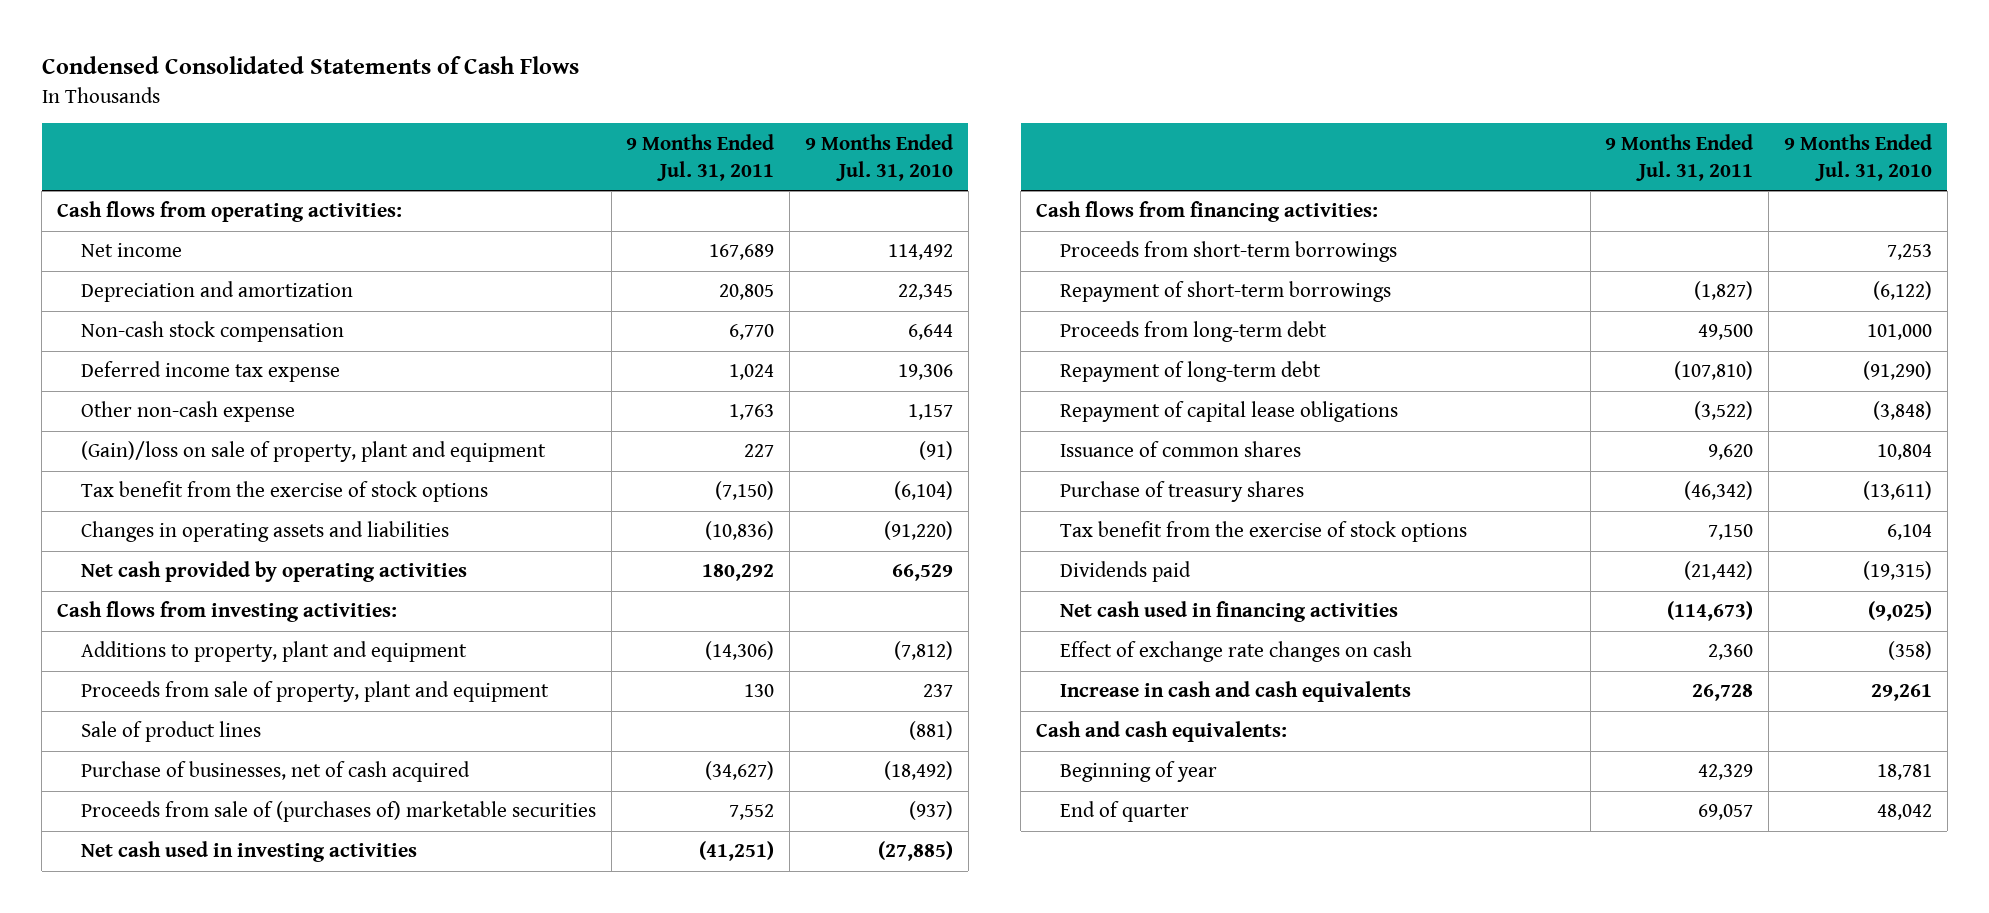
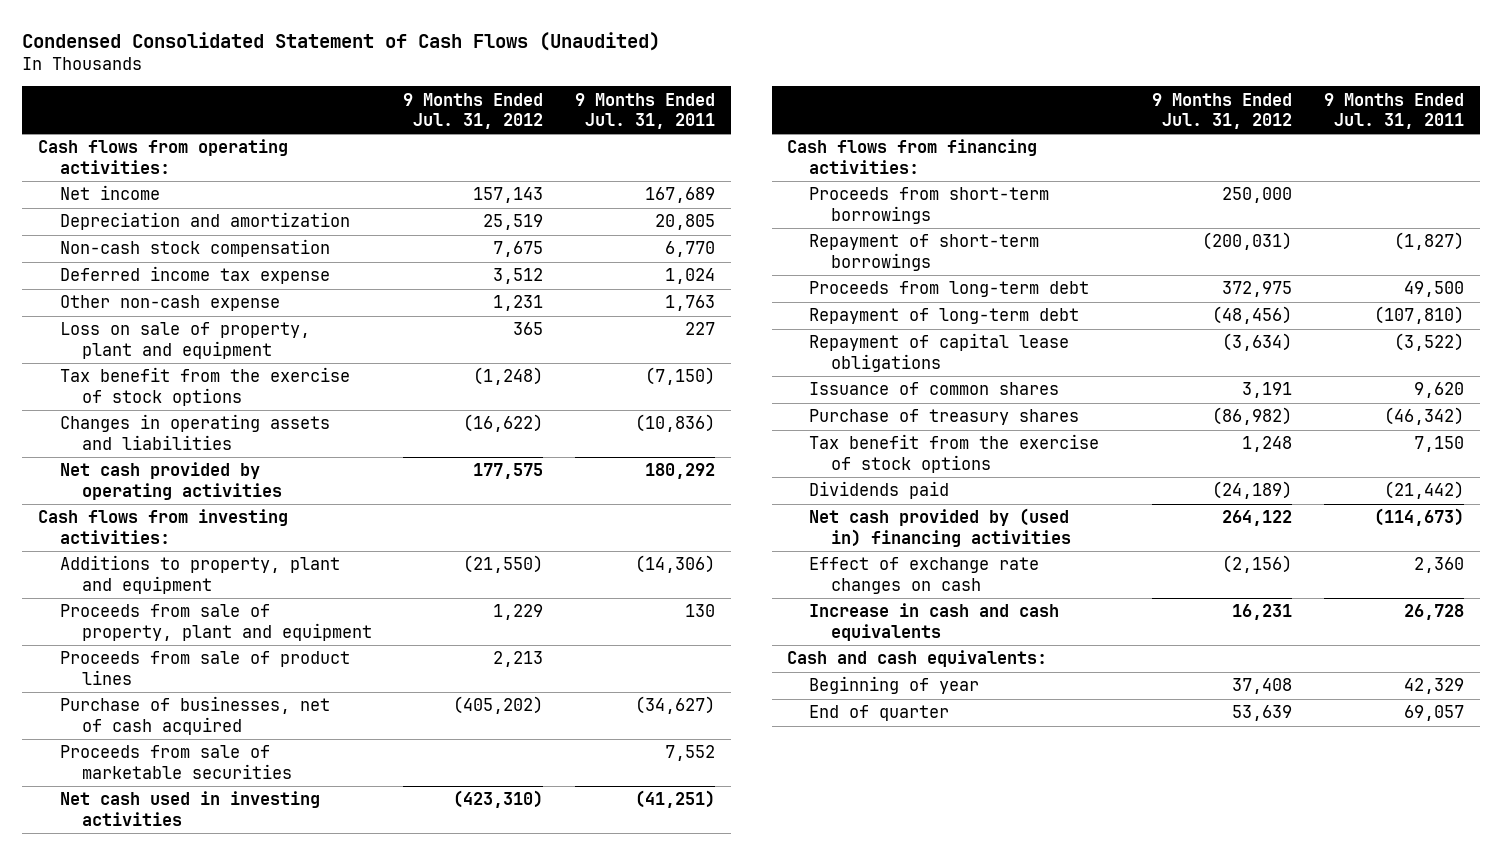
- Condensed Consolidated Statements of Cash Flows
+ Condensed Consolidated Statement of Cash Flows (Unaudited)
- | 9 Months Ended Jul. 31, 2011 | 9 Months Ended Jul. 31, 2010
+ | 9 Months Ended Jul. 31, 2012 | 9 Months Ended Jul. 31, 2011
- (Gain)/loss on sale of property, plant and equipment | 227 | (91)
+ Loss on sale of property, plant and equipment | 365 | 227
- Sale of product lines | | (881)
+ Proceeds from sale of product lines | 2,213 |
- Proceeds from sale of (purchases of) marketable securities | 7,552 | (937)
+ Proceeds from sale of marketable securities | | 7,552
- Net cash used in financing activities | (114,673) | (9,025)
+ Net cash provided by (used in) financing activities | 264,122 | (114,673)

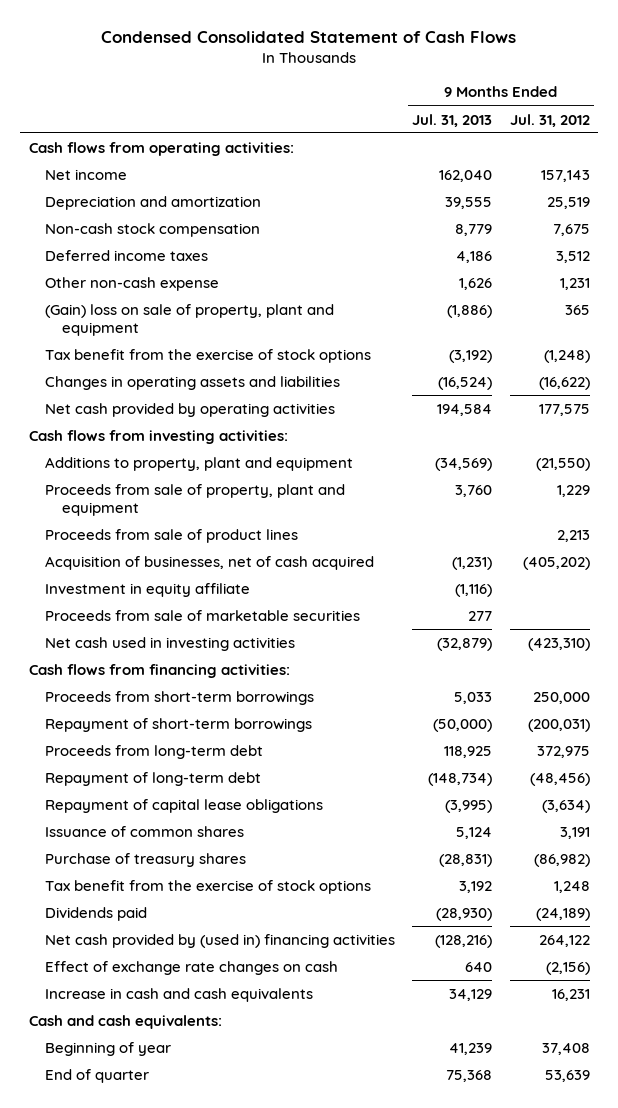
- Condensed Consolidated Statement of Cash Flows (Unaudited)
+ Condensed Consolidated Statement of Cash Flows
- | 9 Months Ended Jul. 31, 2012 | 9 Months Ended Jul. 31, 2011
+ | 9 Months Ended Jul. 31, 2013 | 9 Months Ended Jul. 31, 2012
- Deferred income tax expense | 3,512 | 1,024
+ Deferred income taxes | 4,186 | 3,512
- Loss on sale of property, plant and equipment | 365 | 227
+ (Gain) loss on sale of property, plant and equipment | (1,886) | 365
- Purchase of businesses, net of cash acquired | (405,202) | (34,627)
+ Acquisition of businesses, net of cash acquired | (1,231) | (405,202)
+ Investment in equity affiliate | (1,116) |

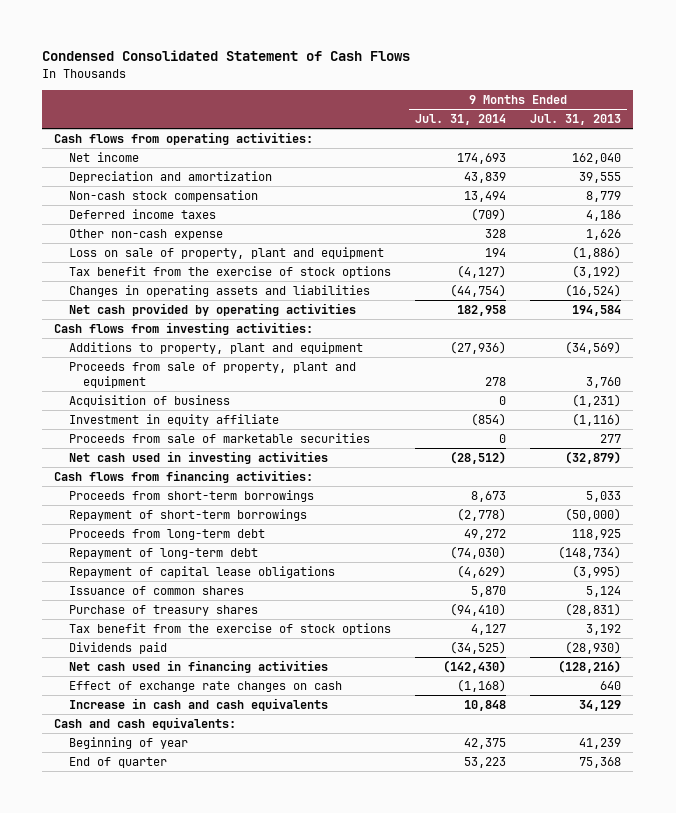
- | 9 Months Ended Jul. 31, 2013 | 9 Months Ended Jul. 31, 2012
+ | 9 Months Ended Jul. 31, 2014 | 9 Months Ended Jul. 31, 2013
- (Gain) loss on sale of property, plant and equipment | (1,886) | 365
+ Loss on sale of property, plant and equipment | 194 | (1,886)
- Proceeds from sale of product lines | | 2,213
- Acquisition of businesses, net of cash acquired | (1,231) | (405,202)
+ Acquisition of business | 0 | (1,231)
- Net cash provided by (used in) financing activities | (128,216) | 264,122
+ Net cash used in financing activities | (142,430) | (128,216)

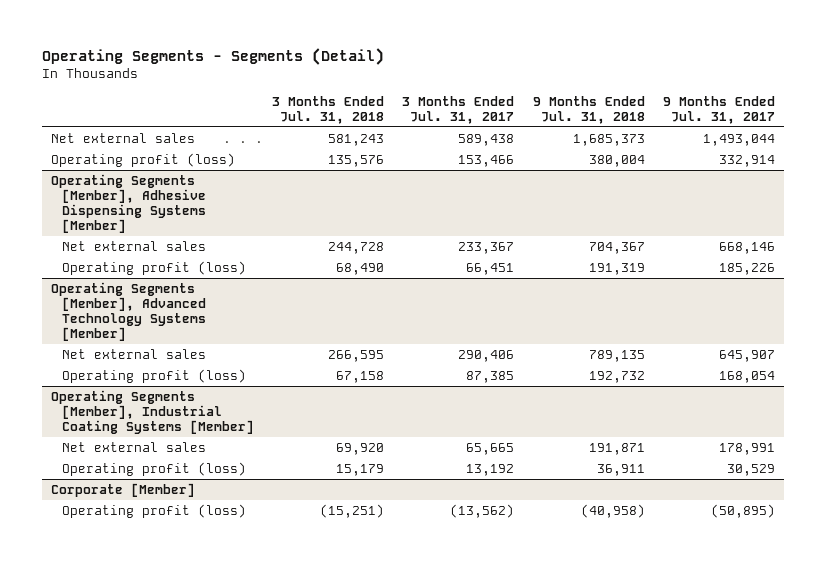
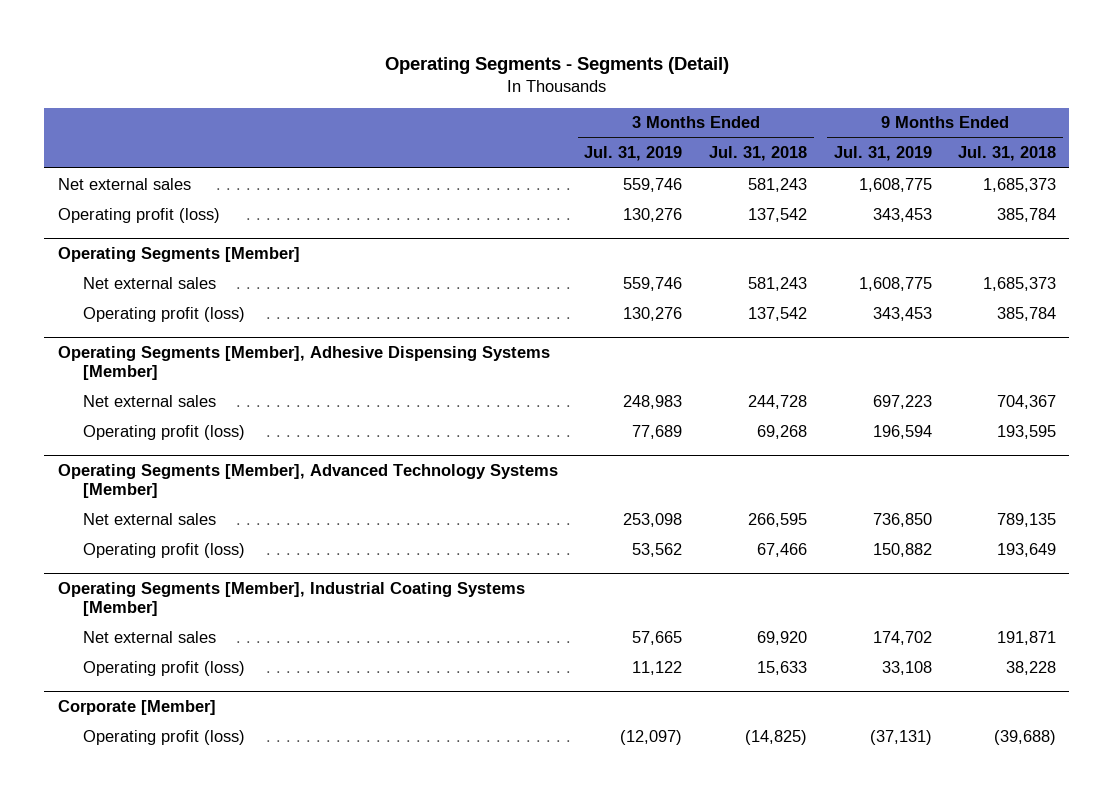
- | 3 Months Ended Jul. 31, 2018 | 3 Months Ended Jul. 31, 2017 | 9 Months Ended Jul. 31, 2018 | 9 Months Ended Jul. 31, 2017
+ | 3 Months Ended Jul. 31, 2019 | 3 Months Ended Jul. 31, 2018 | 9 Months Ended Jul. 31, 2019 | 9 Months Ended Jul. 31, 2018
- Operating profit (loss) | 135,576 | 153,466 | 380,004 | 332,914
+ Operating profit (loss) | 130,276 | 137,542 | 343,453 | 385,784
+ Operating Segments [Member]
+ Net external sales | 559,746 | 581,243 | 1,608,775 | 1,685,373
+ Operating profit (loss) | 130,276 | 137,542 | 343,453 | 385,784
@ Operating Segments [Member], Adhesive Dispensing Systems [Member]
- Operating profit (loss) | 68,490 | 66,451 | 191,319 | 185,226
+ Operating profit (loss) | 77,689 | 69,268 | 196,594 | 193,595
@ Operating Segments [Member], Advanced Technology Systems [Member]
- Operating profit (loss) | 67,158 | 87,385 | 192,732 | 168,054
+ Operating profit (loss) | 53,562 | 67,466 | 150,882 | 193,649
@ Operating Segments [Member], Industrial Coating Systems [Member]
- Operating profit (loss) | 15,179 | 13,192 | 36,911 | 30,529
+ Operating profit (loss) | 11,122 | 15,633 | 33,108 | 38,228
@ Corporate [Member]
- Operating profit (loss) | (15,251) | (13,562) | (40,958) | (50,895)
+ Operating profit (loss) | (12,097) | (14,825) | (37,131) | (39,688)

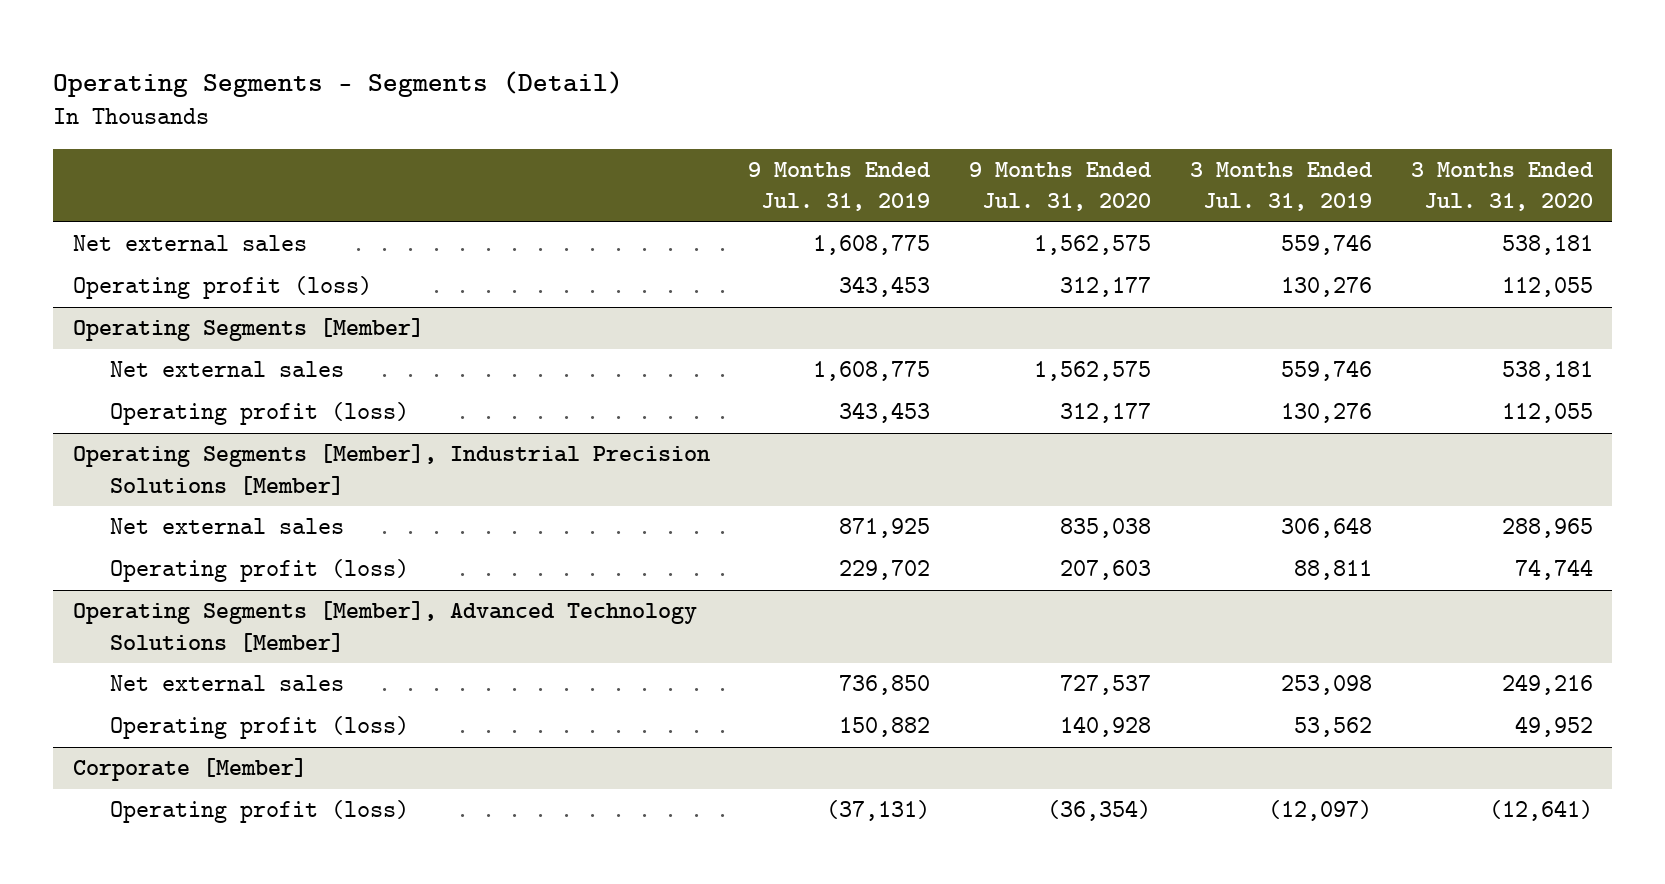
- | 3 Months Ended Jul. 31, 2019 | 3 Months Ended Jul. 31, 2018 | 9 Months Ended Jul. 31, 2019 | 9 Months Ended Jul. 31, 2018
+ | 9 Months Ended Jul. 31, 2019 | 9 Months Ended Jul. 31, 2020 | 3 Months Ended Jul. 31, 2019 | 3 Months Ended Jul. 31, 2020
- Operating Segments [Member], Adhesive Dispensing Systems [Member]
- Net external sales | 248,983 | 244,728 | 697,223 | 704,367
- Operating profit (loss) | 77,689 | 69,268 | 196,594 | 193,595
- Operating Segments [Member], Advanced Technology Systems [Member]
+ Operating Segments [Member], Industrial Precision Solutions [Member]
+ Net external sales | 871,925 | 835,038 | 306,648 | 288,965
+ Operating profit (loss) | 229,702 | 207,603 | 88,811 | 74,744
+ Operating Segments [Member], Advanced Technology Solutions [Member]
- Operating Segments [Member], Industrial Coating Systems [Member]
- Net external sales | 57,665 | 69,920 | 174,702 | 191,871
- Operating profit (loss) | 11,122 | 15,633 | 33,108 | 38,228

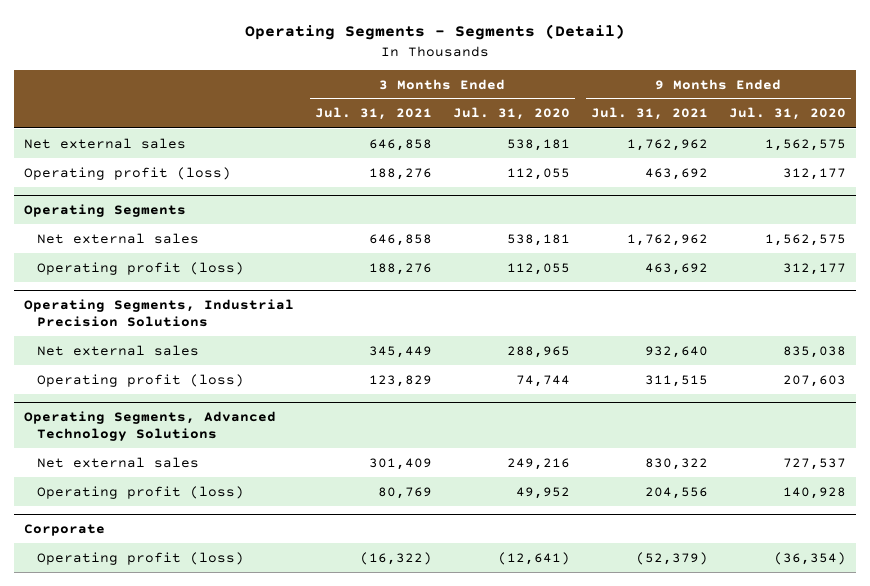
- | 9 Months Ended Jul. 31, 2019 | 9 Months Ended Jul. 31, 2020 | 3 Months Ended Jul. 31, 2019 | 3 Months Ended Jul. 31, 2020
+ | 3 Months Ended Jul. 31, 2021 | 3 Months Ended Jul. 31, 2020 | 9 Months Ended Jul. 31, 2021 | 9 Months Ended Jul. 31, 2020
- Operating Segments [Member]
+ Operating Segments
- Operating Segments [Member], Industrial Precision Solutions [Member]
+ Operating Segments, Industrial Precision Solutions
- Operating Segments [Member], Advanced Technology Solutions [Member]
+ Operating Segments, Advanced Technology Solutions
- Corporate [Member]
+ Corporate

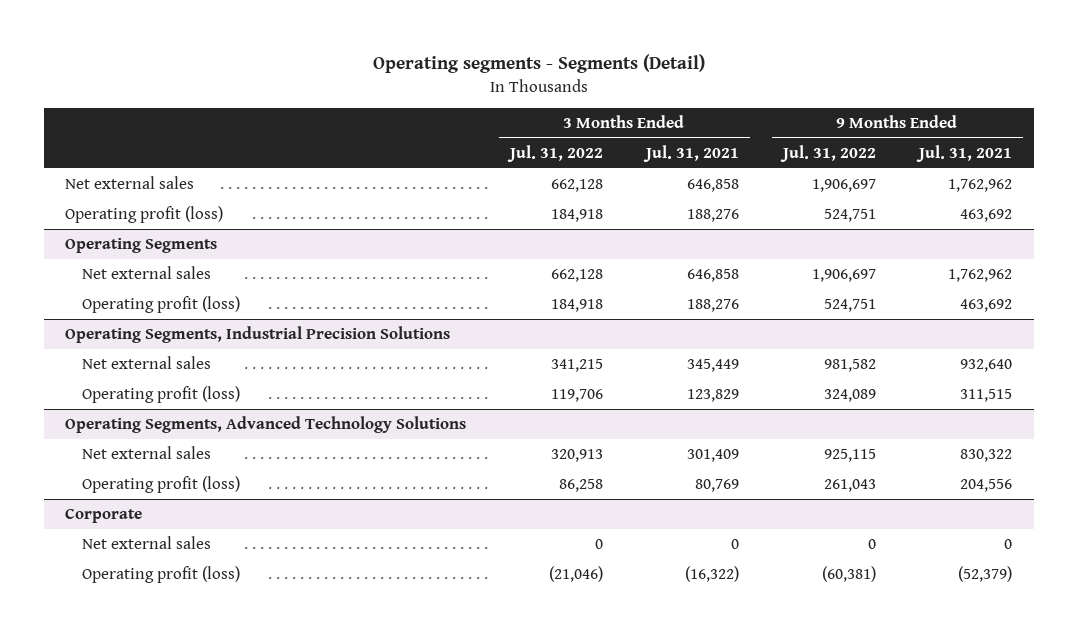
- Operating Segments - Segments (Detail)
+ Operating segments - Segments (Detail)
- | 3 Months Ended Jul. 31, 2021 | 3 Months Ended Jul. 31, 2020 | 9 Months Ended Jul. 31, 2021 | 9 Months Ended Jul. 31, 2020
+ | 3 Months Ended Jul. 31, 2022 | 3 Months Ended Jul. 31, 2021 | 9 Months Ended Jul. 31, 2022 | 9 Months Ended Jul. 31, 2021
@ Corporate
+ Net external sales | 0 | 0 | 0 | 0

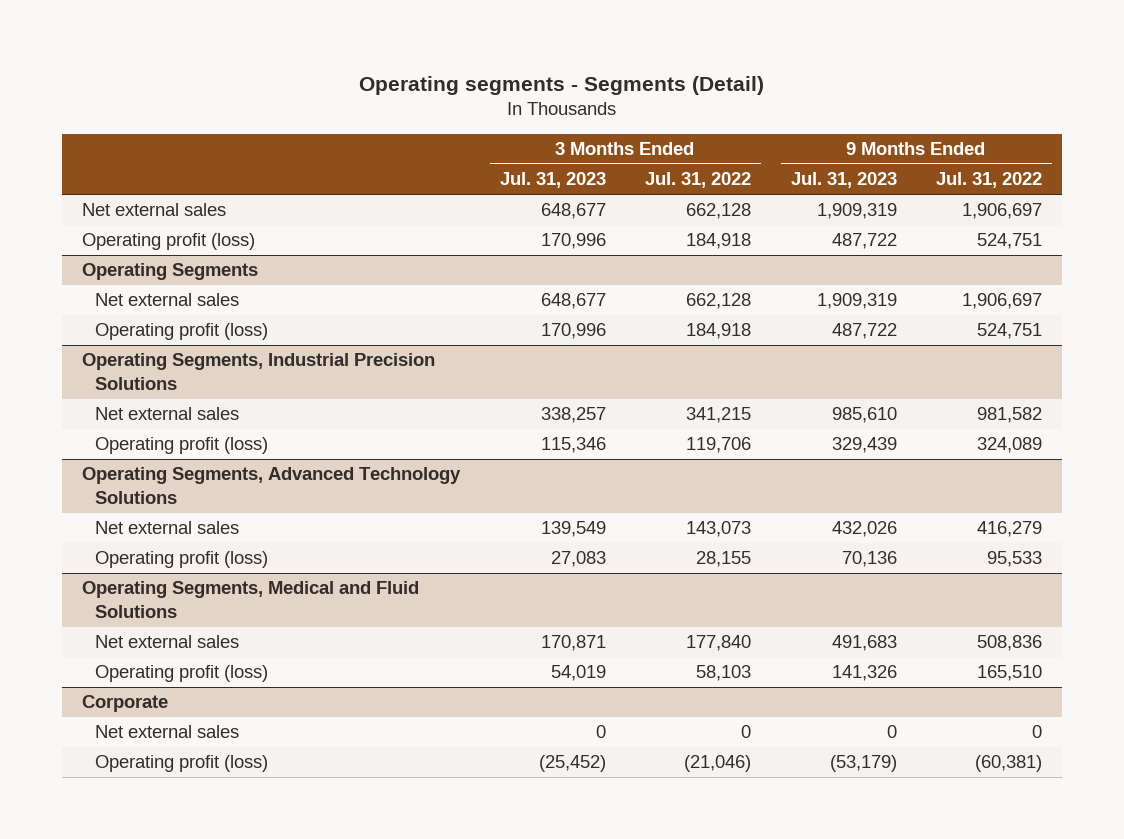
- | 3 Months Ended Jul. 31, 2022 | 3 Months Ended Jul. 31, 2021 | 9 Months Ended Jul. 31, 2022 | 9 Months Ended Jul. 31, 2021
+ | 3 Months Ended Jul. 31, 2023 | 3 Months Ended Jul. 31, 2022 | 9 Months Ended Jul. 31, 2023 | 9 Months Ended Jul. 31, 2022
@ Operating Segments, Advanced Technology Solutions
- Net external sales | 320,913 | 301,409 | 925,115 | 830,322
- Operating profit (loss) | 86,258 | 80,769 | 261,043 | 204,556
+ Net external sales | 139,549 | 143,073 | 432,026 | 416,279
+ Operating profit (loss) | 27,083 | 28,155 | 70,136 | 95,533
+ Operating Segments, Medical and Fluid Solutions
+ Net external sales | 170,871 | 177,840 | 491,683 | 508,836
+ Operating profit (loss) | 54,019 | 58,103 | 141,326 | 165,510

